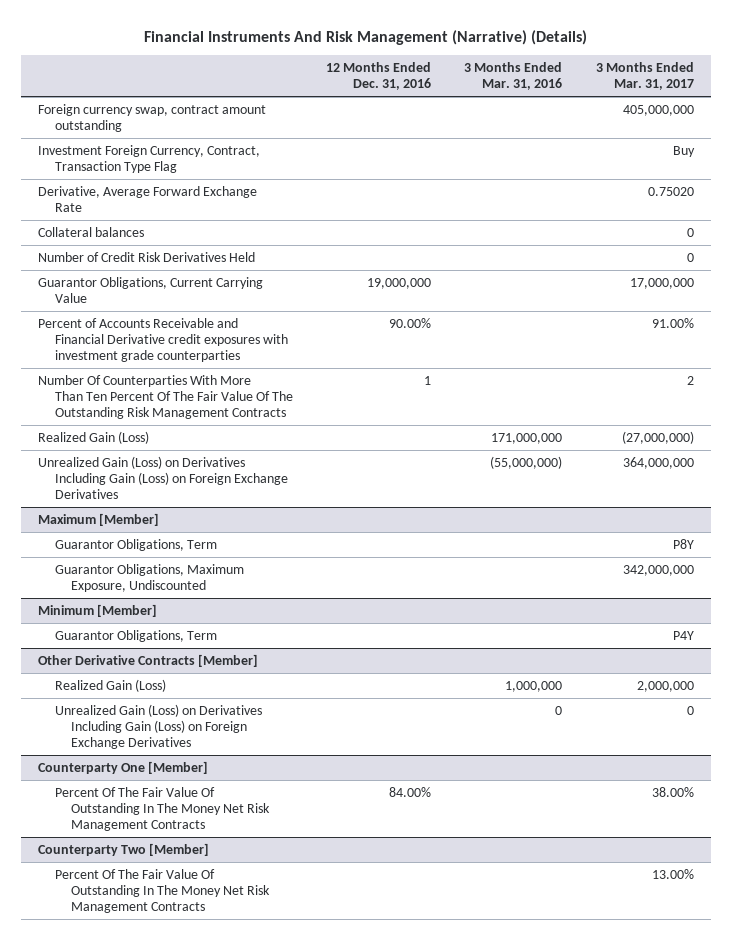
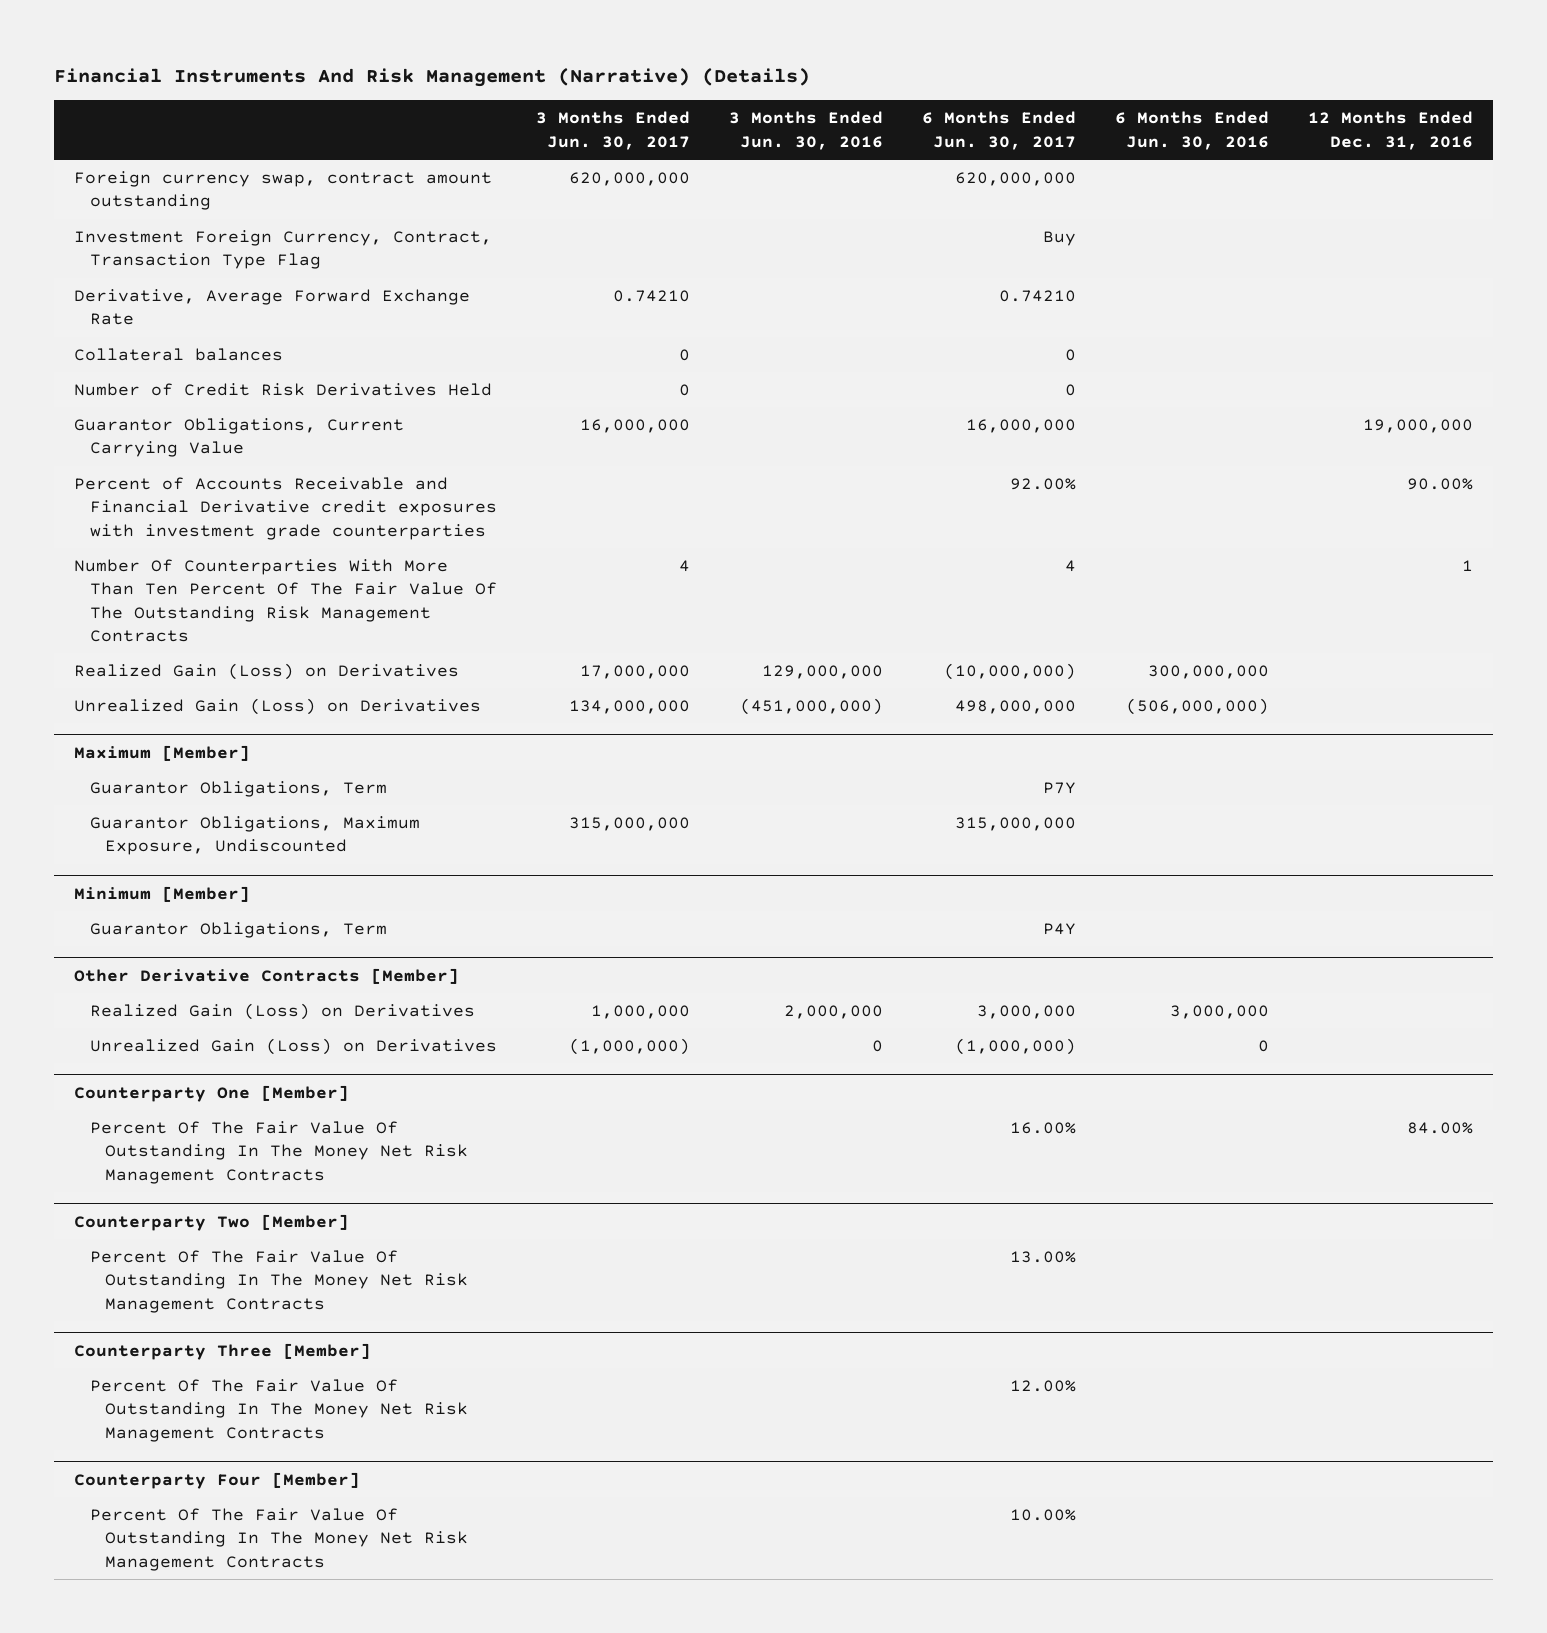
- | 12 Months Ended Dec. 31, 2016 | 3 Months Ended Mar. 31, 2016 | 3 Months Ended Mar. 31, 2017
+ | 3 Months Ended Jun. 30, 2017 | 3 Months Ended Jun. 30, 2016 | 6 Months Ended Jun. 30, 2017 | 6 Months Ended Jun. 30, 2016 | 12 Months Ended Dec. 31, 2016
- Realized Gain (Loss) | | 171,000,000 | (27,000,000)
- Unrealized Gain (Loss) on Derivatives Including Gain (Loss) on Foreign Exchange Derivatives | | (55,000,000) | 364,000,000
+ Realized Gain (Loss) on Derivatives | 17,000,000 | 129,000,000 | (10,000,000) | 300,000,000 |
+ Unrealized Gain (Loss) on Derivatives | 134,000,000 | (451,000,000) | 498,000,000 | (506,000,000) |
@ Other Derivative Contracts [Member]
- Realized Gain (Loss) | | 1,000,000 | 2,000,000
- Unrealized Gain (Loss) on Derivatives Including Gain (Loss) on Foreign Exchange Derivatives | | 0 | 0
+ Realized Gain (Loss) on Derivatives | 1,000,000 | 2,000,000 | 3,000,000 | 3,000,000 |
+ Unrealized Gain (Loss) on Derivatives | (1,000,000) | 0 | (1,000,000) | 0 |
+ Counterparty Three [Member]
+ Percent Of The Fair Value Of Outstanding In The Money Net Risk Management Contracts | | | 12.00% | |
+ Counterparty Four [Member]
+ Percent Of The Fair Value Of Outstanding In The Money Net Risk Management Contracts | | | 10.00% | |

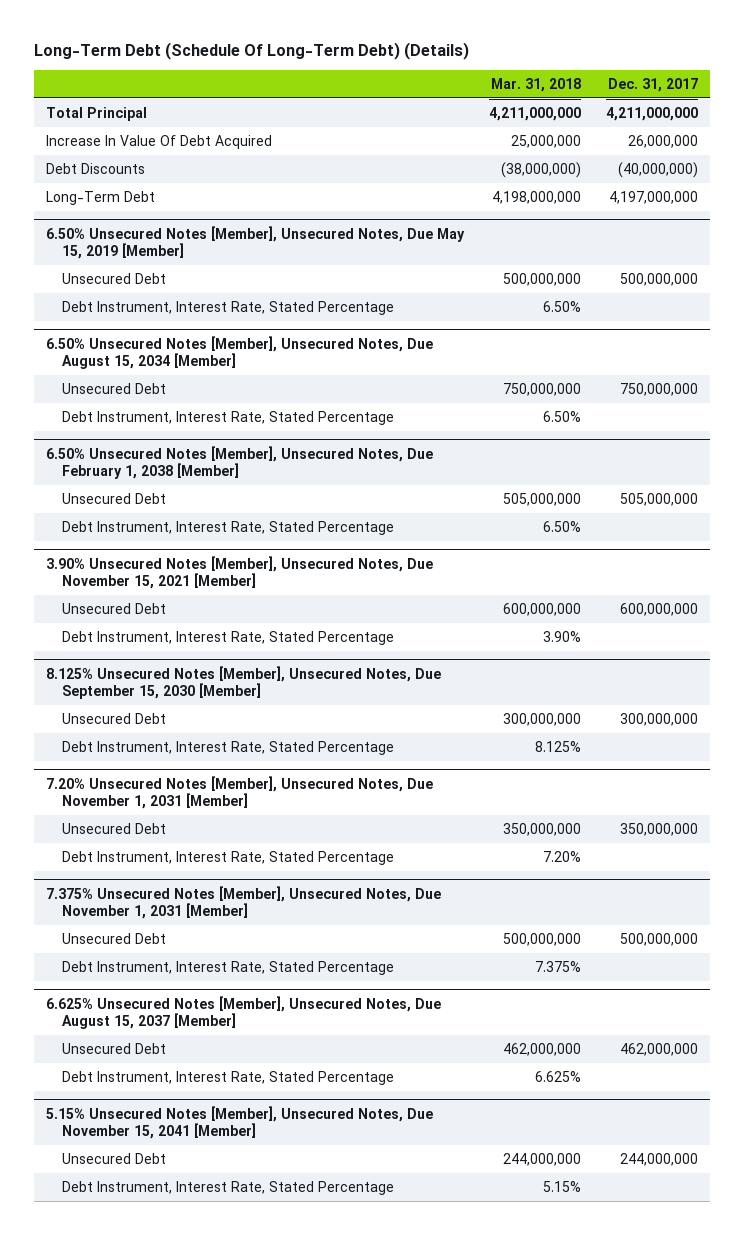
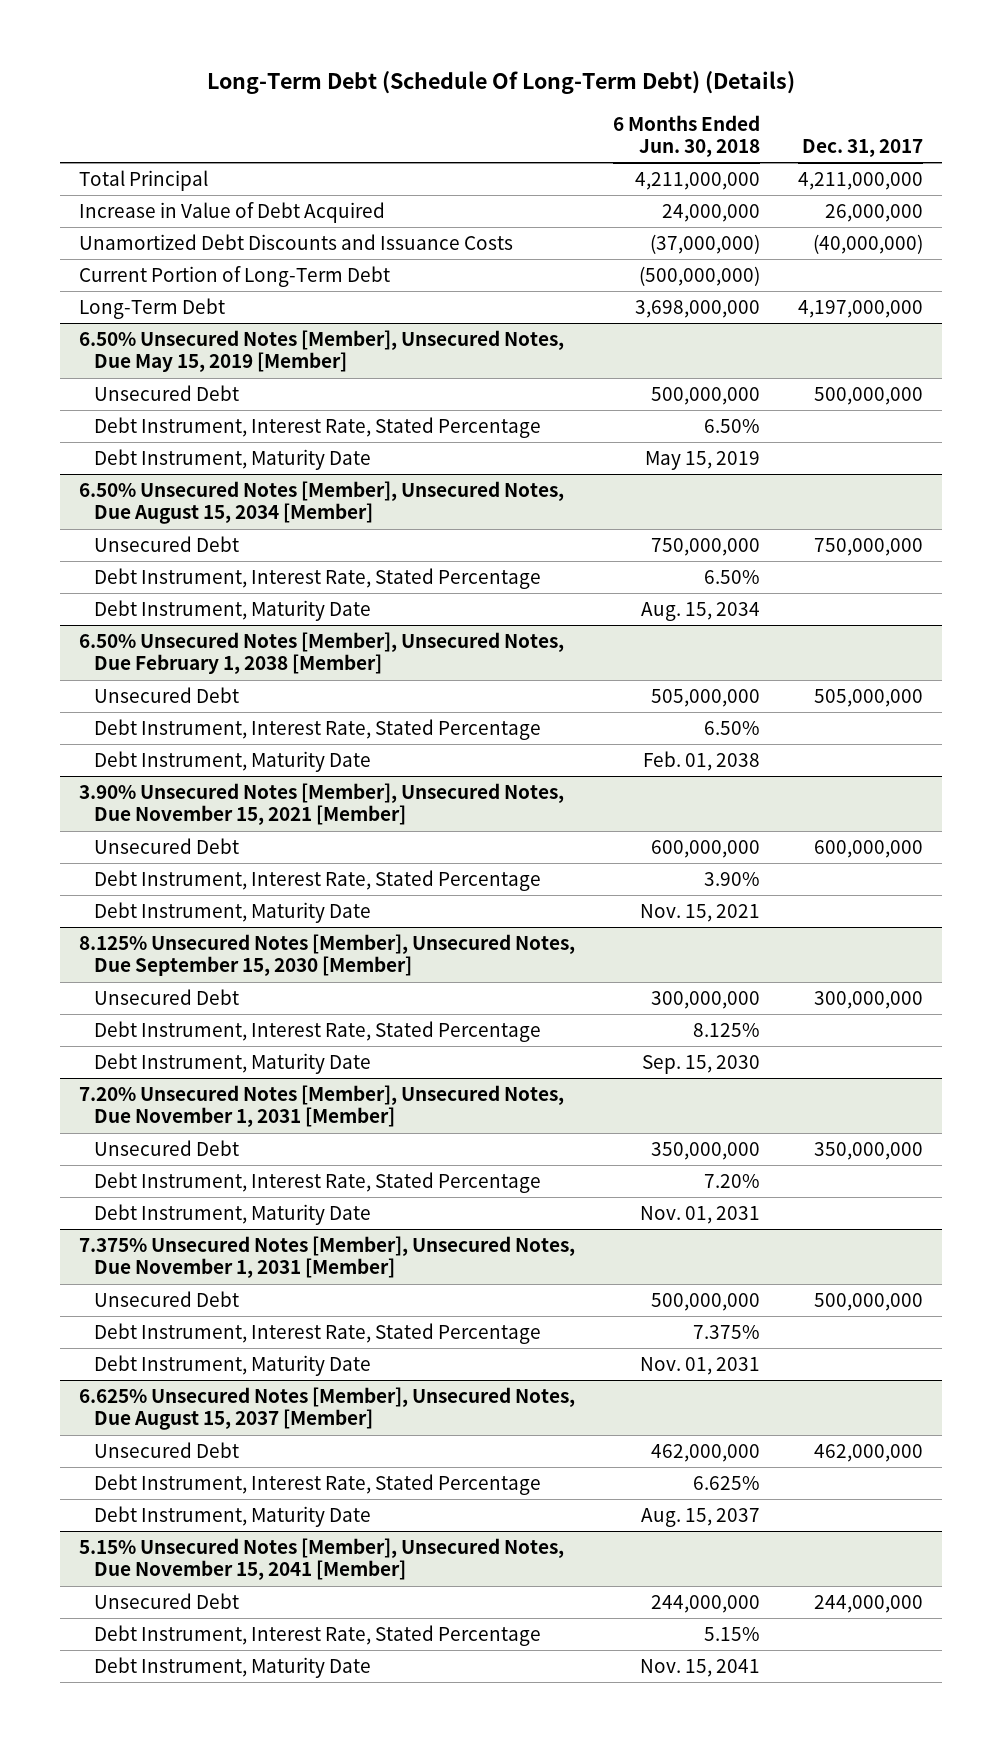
- | Mar. 31, 2018 | Dec. 31, 2017
+ | 6 Months Ended Jun. 30, 2018 | Dec. 31, 2017
- Increase In Value Of Debt Acquired | 25,000,000 | 26,000,000
- Debt Discounts | (38,000,000) | (40,000,000)
+ Increase in Value of Debt Acquired | 24,000,000 | 26,000,000
+ Unamortized Debt Discounts and Issuance Costs | (37,000,000) | (40,000,000)
+ Current Portion of Long-Term Debt | (500,000,000) |
@ 6.50% Unsecured Notes [Member], Unsecured Notes, Due May 15, 2019 [Member]
+ Debt Instrument, Maturity Date | May 15, 2019 |
@ 6.50% Unsecured Notes [Member], Unsecured Notes, Due August 15, 2034 [Member]
+ Debt Instrument, Maturity Date | Aug. 15, 2034 |
@ 6.50% Unsecured Notes [Member], Unsecured Notes, Due February 1, 2038 [Member]
+ Debt Instrument, Maturity Date | Feb. 01, 2038 |
@ 3.90% Unsecured Notes [Member], Unsecured Notes, Due November 15, 2021 [Member]
+ Debt Instrument, Maturity Date | Nov. 15, 2021 |
@ 8.125% Unsecured Notes [Member], Unsecured Notes, Due September 15, 2030 [Member]
+ Debt Instrument, Maturity Date | Sep. 15, 2030 |
@ 7.20% Unsecured Notes [Member], Unsecured Notes, Due November 1, 2031 [Member]
+ Debt Instrument, Maturity Date | Nov. 01, 2031 |
@ 7.375% Unsecured Notes [Member], Unsecured Notes, Due November 1, 2031 [Member]
+ Debt Instrument, Maturity Date | Nov. 01, 2031 |
@ 6.625% Unsecured Notes [Member], Unsecured Notes, Due August 15, 2037 [Member]
+ Debt Instrument, Maturity Date | Aug. 15, 2037 |
@ 5.15% Unsecured Notes [Member], Unsecured Notes, Due November 15, 2041 [Member]
+ Debt Instrument, Maturity Date | Nov. 15, 2041 |

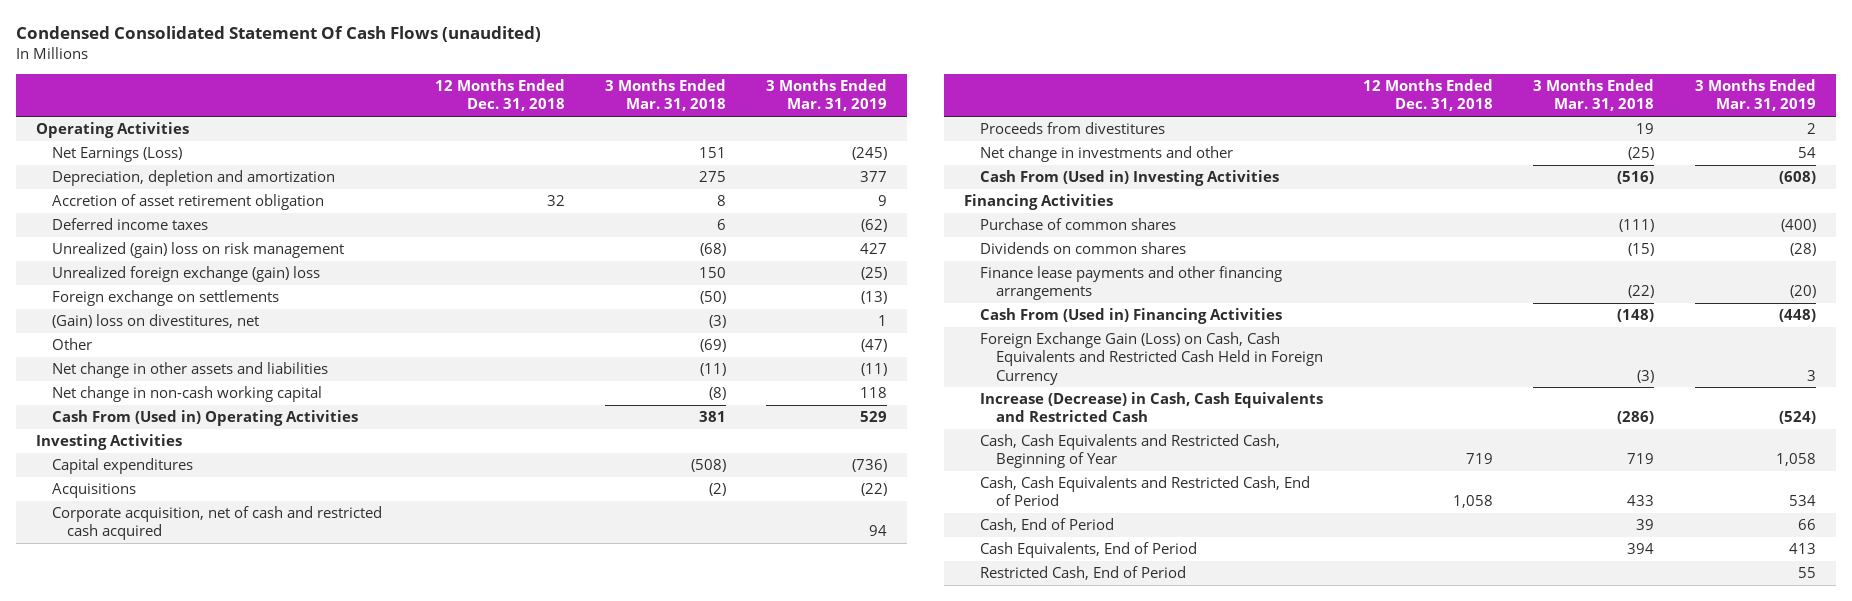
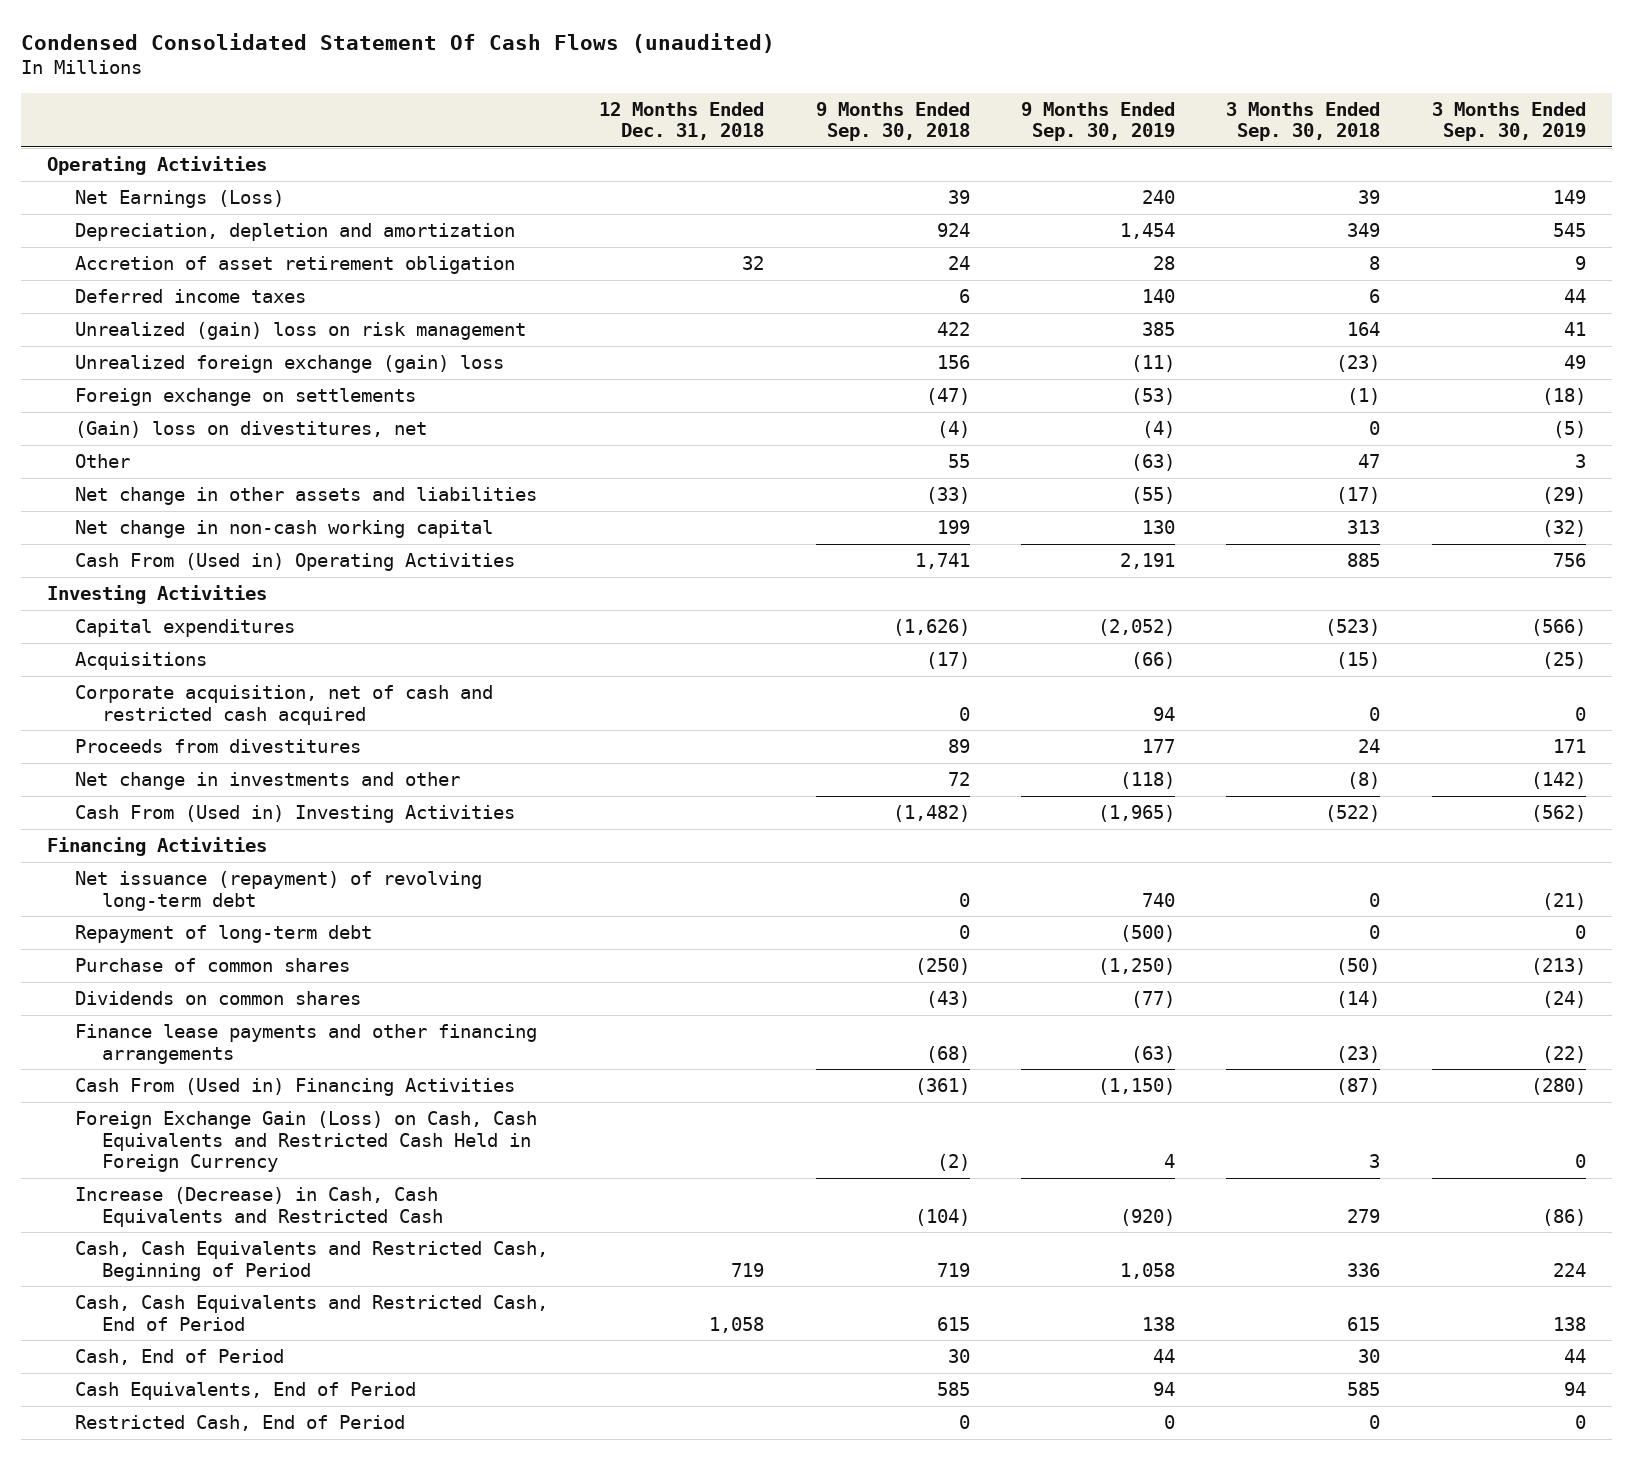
- | 12 Months Ended Dec. 31, 2018 | 3 Months Ended Mar. 31, 2018 | 3 Months Ended Mar. 31, 2019
+ | 12 Months Ended Dec. 31, 2018 | 9 Months Ended Sep. 30, 2018 | 9 Months Ended Sep. 30, 2019 | 3 Months Ended Sep. 30, 2018 | 3 Months Ended Sep. 30, 2019
+ Net issuance (repayment) of revolving long-term debt | | 0 | 740 | 0 | (21)
+ Repayment of long-term debt | | 0 | (500) | 0 | 0
- Cash, Cash Equivalents and Restricted Cash, Beginning of Year | 719 | 719 | 1,058
+ Cash, Cash Equivalents and Restricted Cash, Beginning of Period | 719 | 719 | 1,058 | 336 | 224

